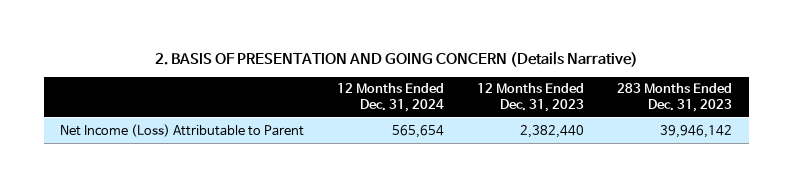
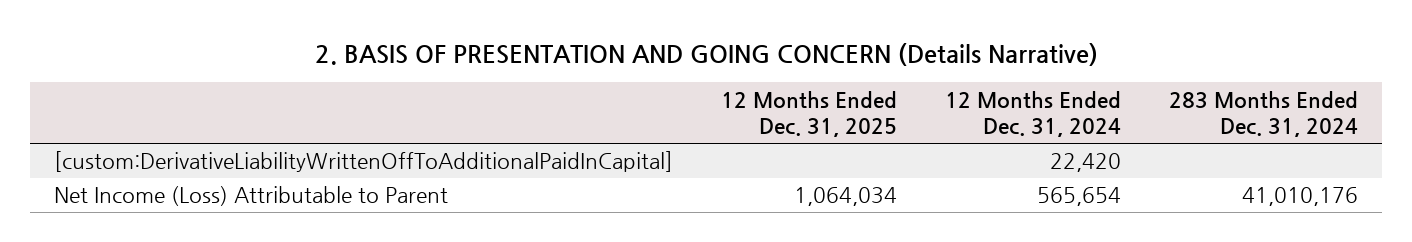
- | 12 Months Ended Dec. 31, 2024 | 12 Months Ended Dec. 31, 2023 | 283 Months Ended Dec. 31, 2023
+ | 12 Months Ended Dec. 31, 2025 | 12 Months Ended Dec. 31, 2024 | 283 Months Ended Dec. 31, 2024
+ [custom:DerivativeLiabilityWrittenOffToAdditionalPaidInCapital] | | 22,420 |

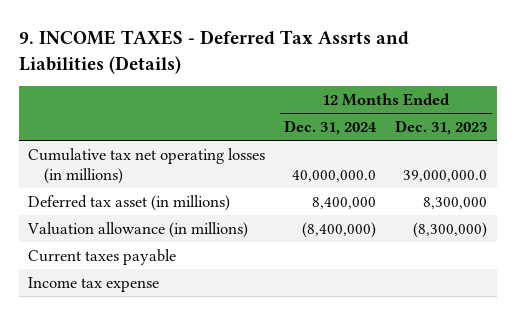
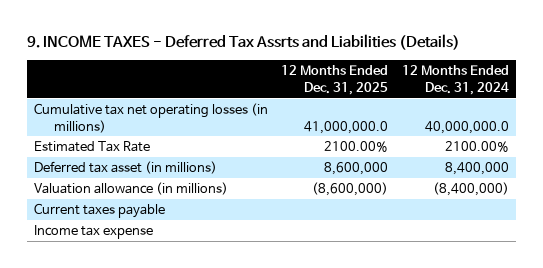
- | 12 Months Ended Dec. 31, 2024 | 12 Months Ended Dec. 31, 2023
+ | 12 Months Ended Dec. 31, 2025 | 12 Months Ended Dec. 31, 2024
+ Estimated Tax Rate | 2100.00% | 2100.00%

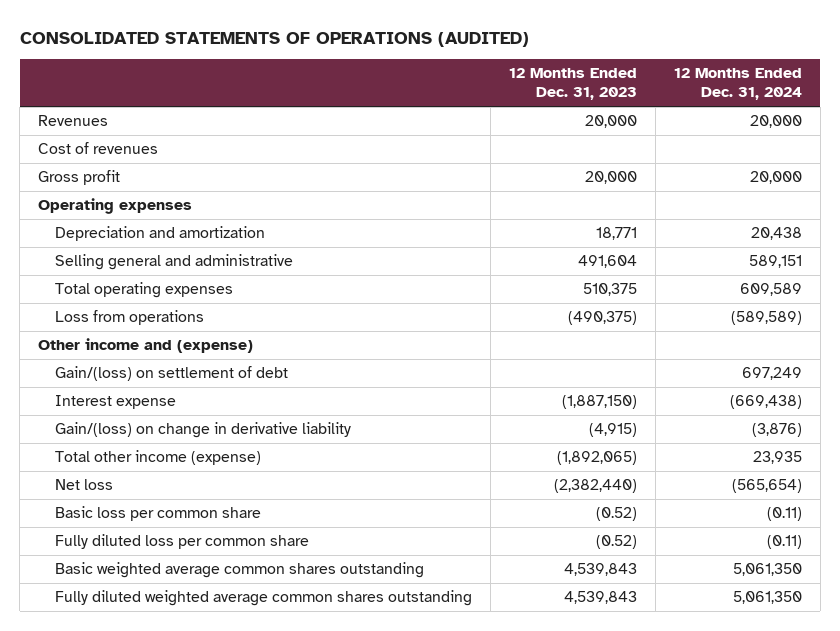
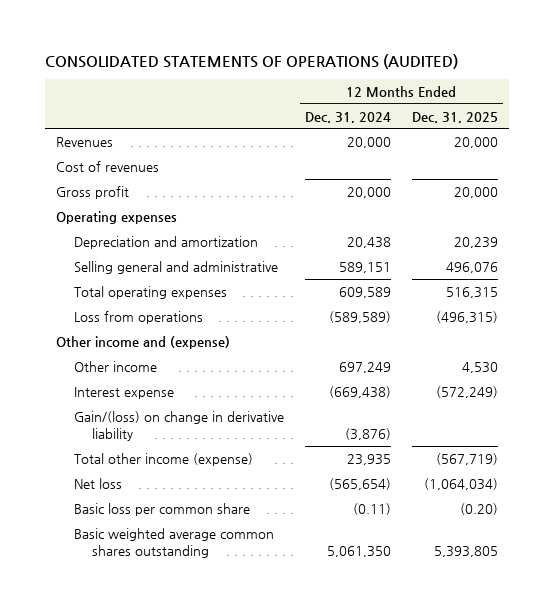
- | 12 Months Ended Dec. 31, 2023 | 12 Months Ended Dec. 31, 2024
+ | 12 Months Ended Dec. 31, 2024 | 12 Months Ended Dec. 31, 2025
- Gain/(loss) on settlement of debt | | 697,249
+ Other income | 697,249 | 4,530
- Fully diluted loss per common share | (0.52) | (0.11)
- Fully diluted weighted average common shares outstanding | 4,539,843 | 5,061,350

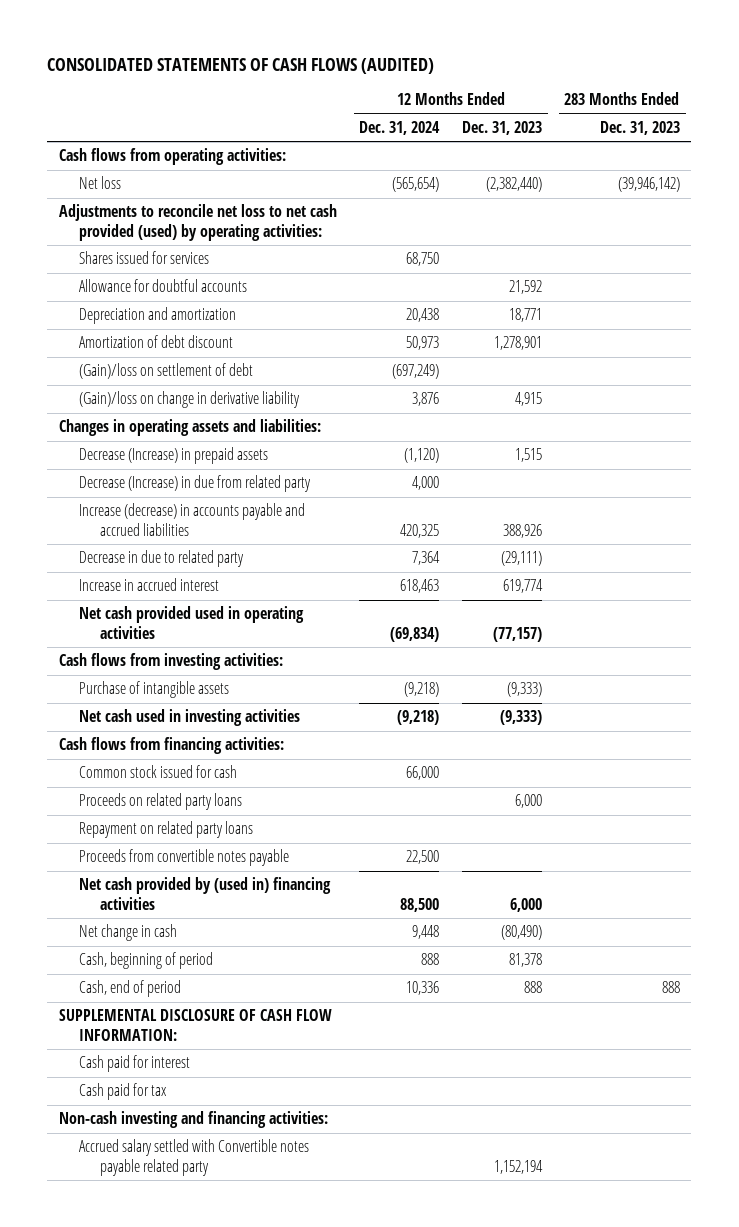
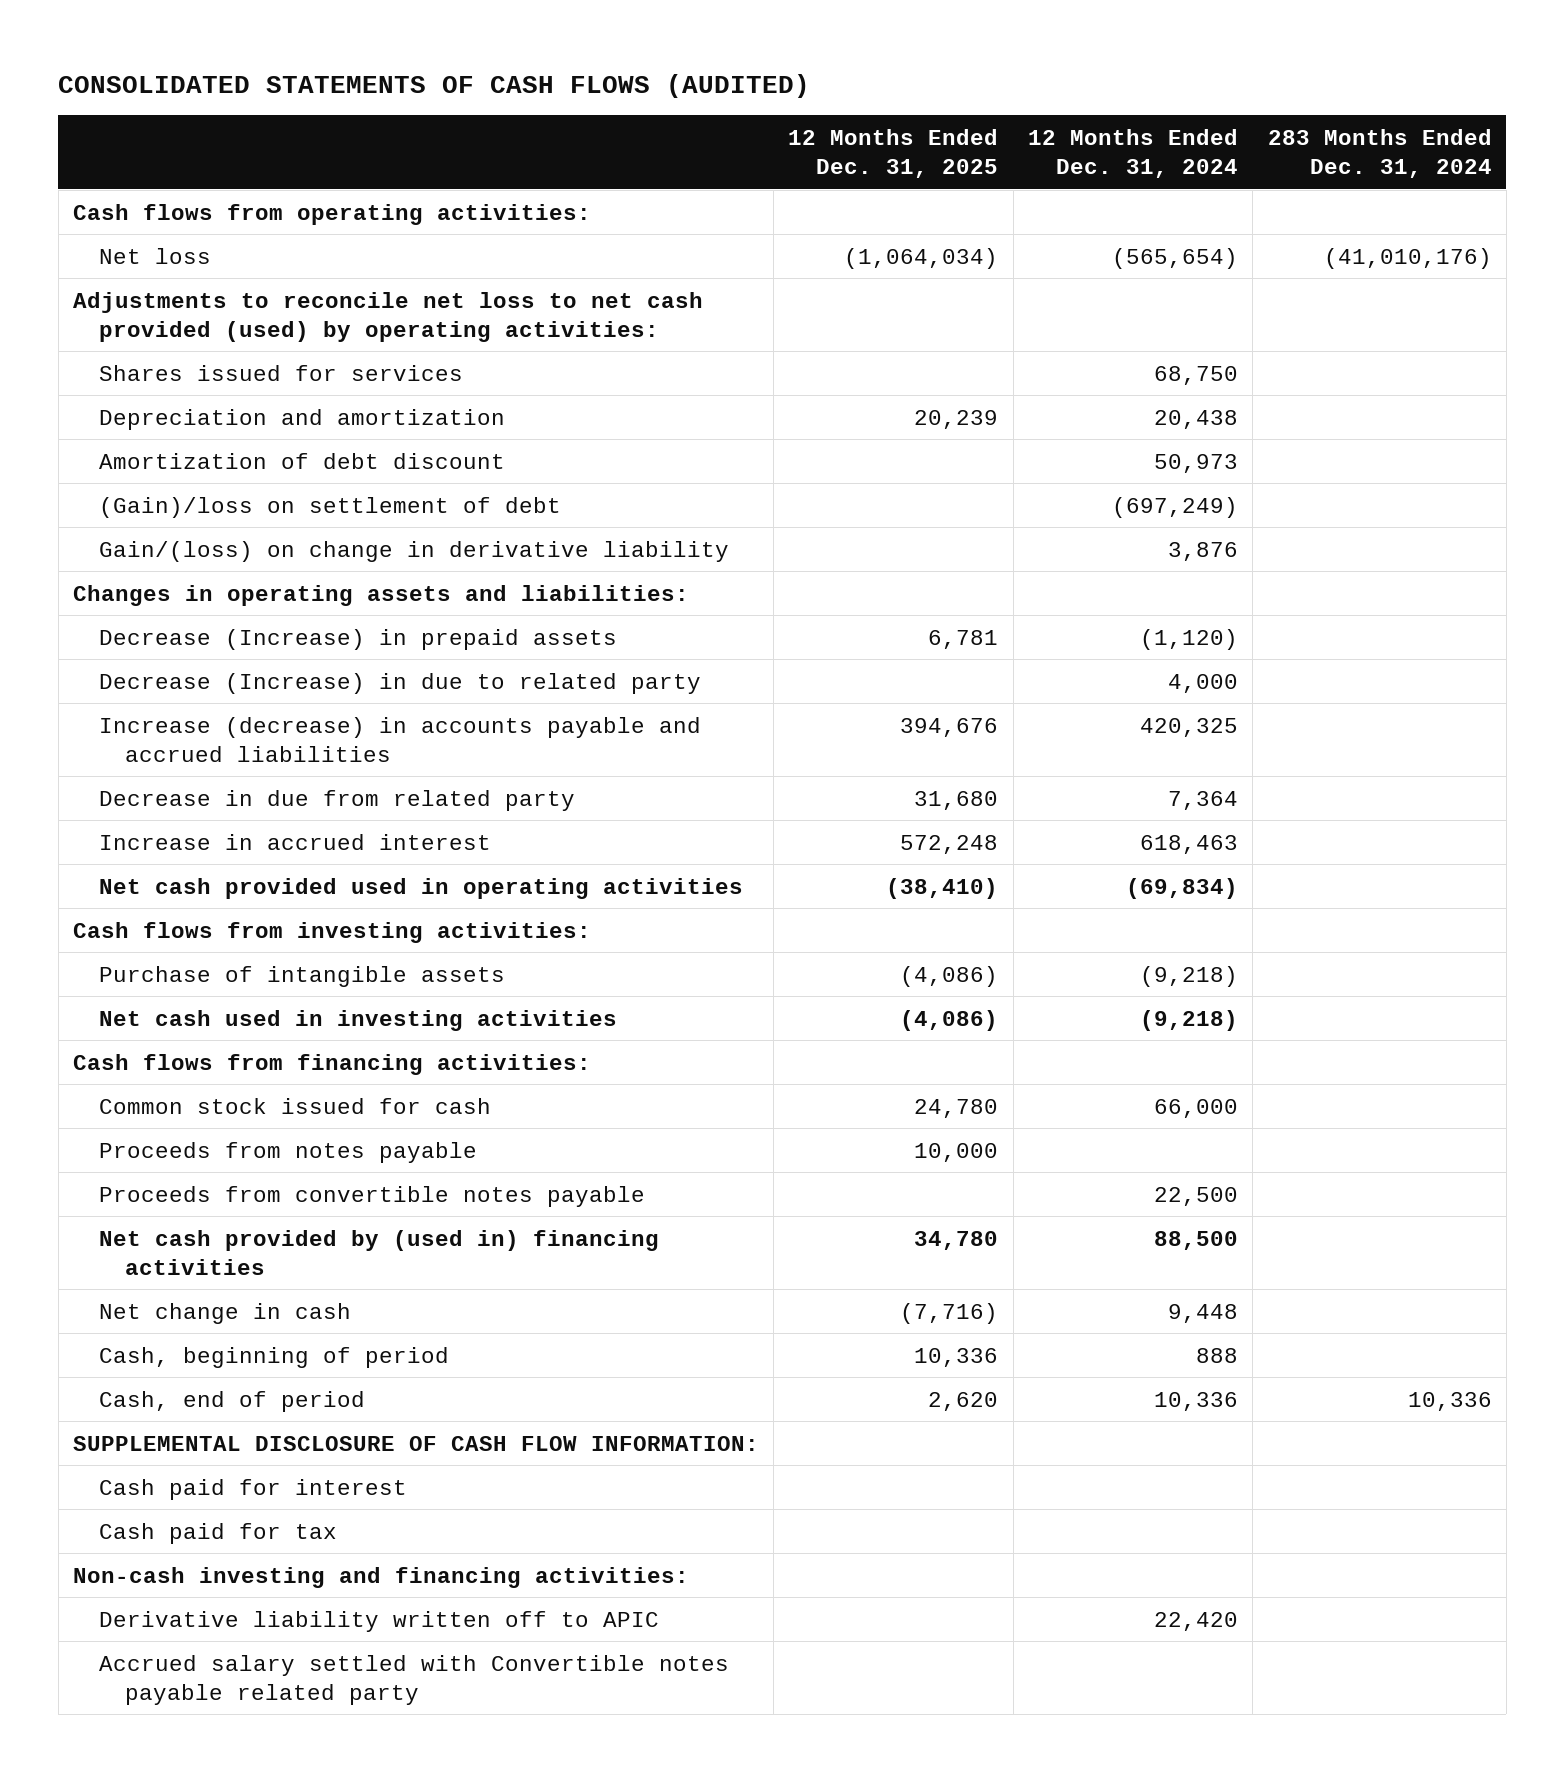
- | 12 Months Ended Dec. 31, 2024 | 12 Months Ended Dec. 31, 2023 | 283 Months Ended Dec. 31, 2023
+ | 12 Months Ended Dec. 31, 2025 | 12 Months Ended Dec. 31, 2024 | 283 Months Ended Dec. 31, 2024
- Allowance for doubtful accounts | | 21,592 |
- (Gain)/loss on change in derivative liability | 3,876 | 4,915 |
+ Gain/(loss) on change in derivative liability | | 3,876 |
- Decrease (Increase) in due from related party | 4,000 | |
+ Decrease (Increase) in due to related party | | 4,000 |
- Decrease in due to related party | 7,364 | (29,111) |
+ Decrease in due from related party | 31,680 | 7,364 |
- Proceeds on related party loans | | 6,000 |
- Repayment on related party loans
+ Proceeds from notes payable | 10,000 | |
+ Derivative liability written off to APIC | | 22,420 |

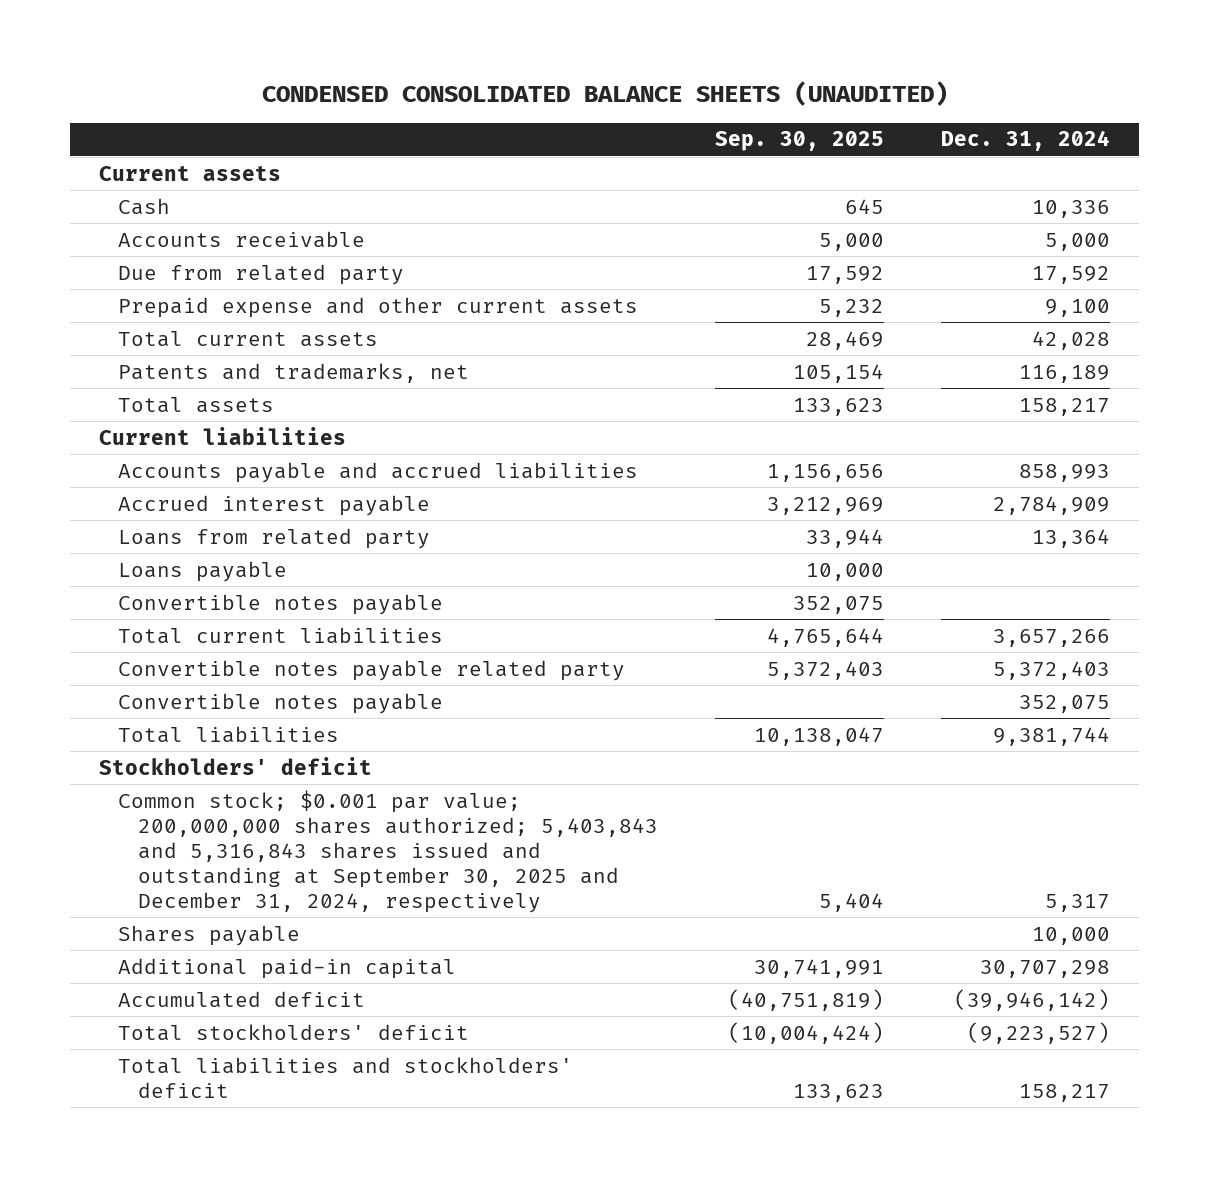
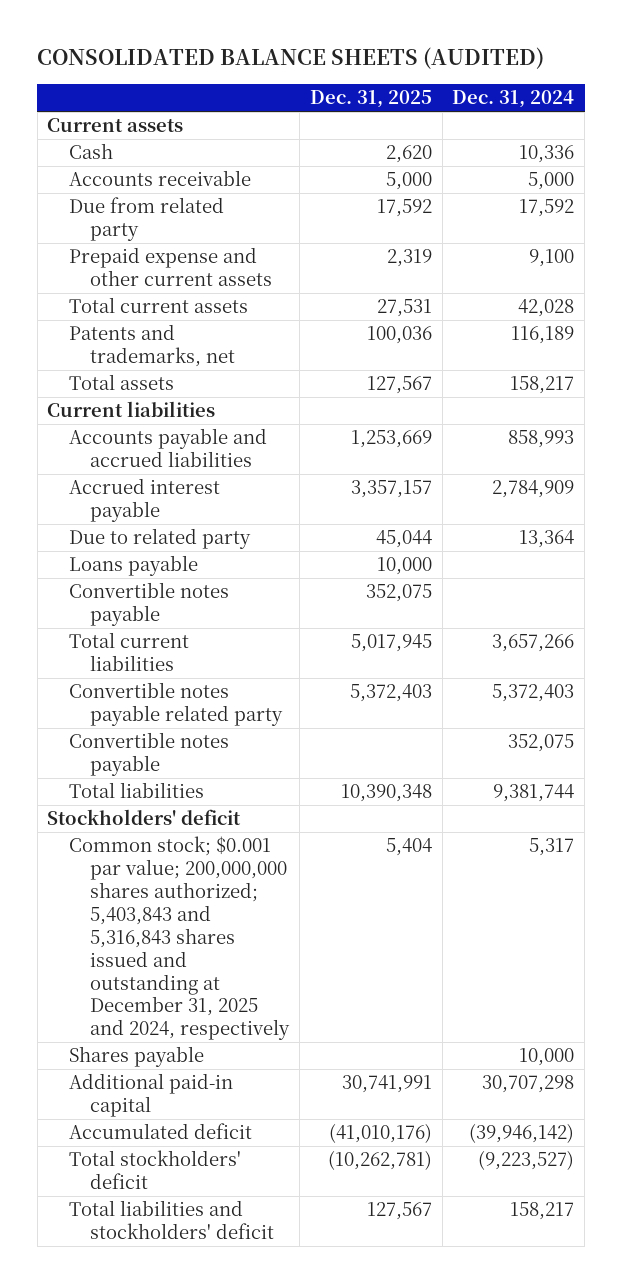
- CONDENSED CONSOLIDATED BALANCE SHEETS (UNAUDITED)
+ CONSOLIDATED BALANCE SHEETS (AUDITED)
- | Sep. 30, 2025 | Dec. 31, 2024
+ | Dec. 31, 2025 | Dec. 31, 2024
- Loans from related party | 33,944 | 13,364
+ Due to related party | 45,044 | 13,364
- Common stock; $0.001 par value; 200,000,000 shares authorized; 5,403,843 and 5,316,843 shares issued and outstanding at September 30, 2025 and December 31, 2024, respectively | 5,404 | 5,317
+ Common stock; $0.001 par value; 200,000,000 shares authorized; 5,403,843 and 5,316,843 shares issued and outstanding at December 31, 2025 and 2024, respectively | 5,404 | 5,317

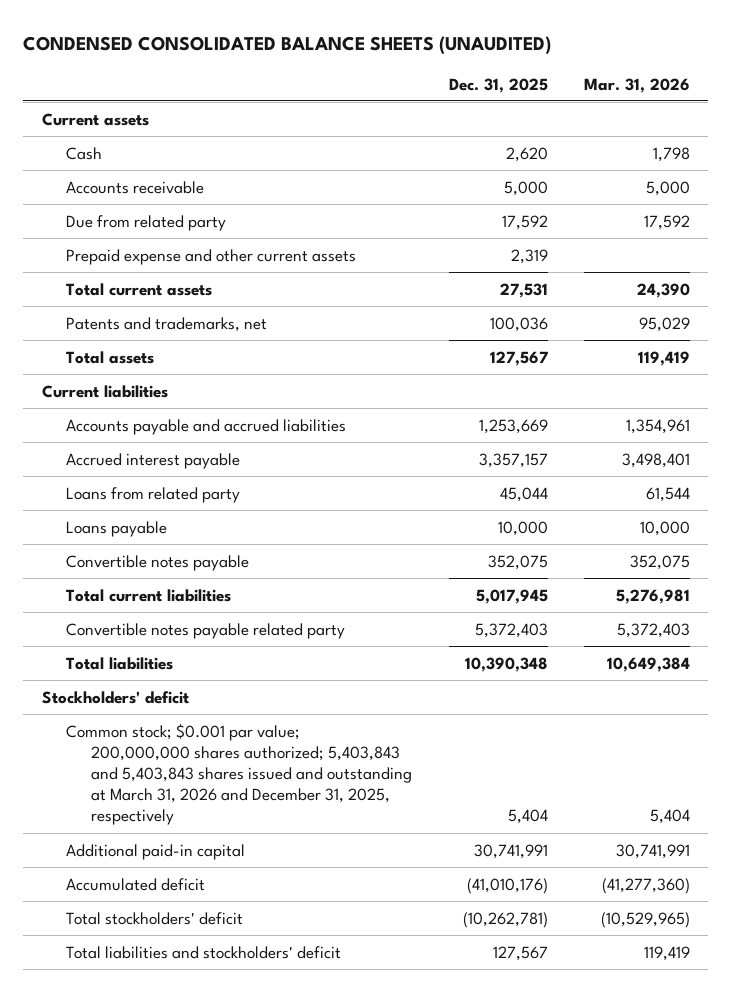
- CONSOLIDATED BALANCE SHEETS (AUDITED)
+ CONDENSED CONSOLIDATED BALANCE SHEETS (UNAUDITED)
- | Dec. 31, 2025 | Dec. 31, 2024
+ | Dec. 31, 2025 | Mar. 31, 2026
- Due to related party | 45,044 | 13,364
+ Loans from related party | 45,044 | 61,544
- Convertible notes payable | | 352,075
- Common stock; $0.001 par value; 200,000,000 shares authorized; 5,403,843 and 5,316,843 shares issued and outstanding at December 31, 2025 and 2024, respectively | 5,404 | 5,317
- Shares payable | | 10,000
+ Common stock; $0.001 par value; 200,000,000 shares authorized; 5,403,843 and 5,403,843 shares issued and outstanding at March 31, 2026 and December 31, 2025, respectively | 5,404 | 5,404

